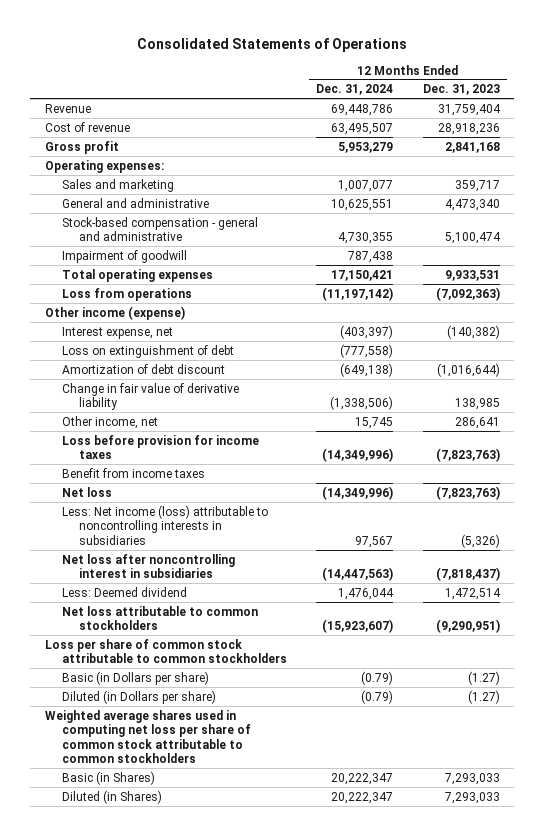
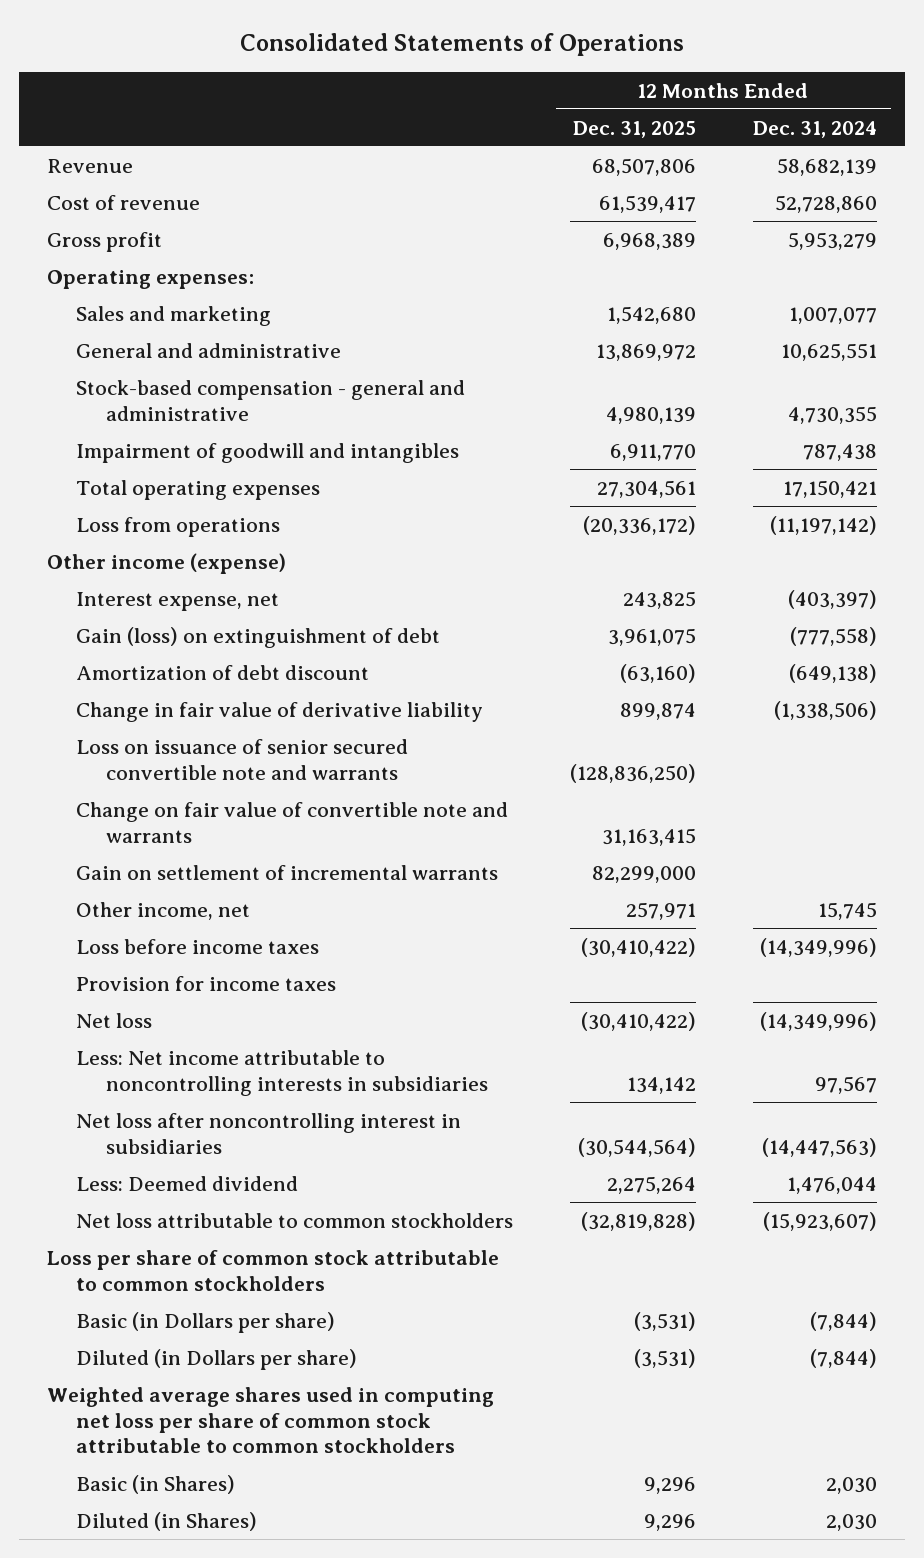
- | 12 Months Ended Dec. 31, 2024 | 12 Months Ended Dec. 31, 2023
+ | 12 Months Ended Dec. 31, 2025 | 12 Months Ended Dec. 31, 2024
- Revenue | 69,448,786 | 31,759,404
- Cost of revenue | 63,495,507 | 28,918,236
+ Revenue | 68,507,806 | 58,682,139
+ Cost of revenue | 61,539,417 | 52,728,860
- Impairment of goodwill | 787,438 |
+ Impairment of goodwill and intangibles | 6,911,770 | 787,438
- Loss on extinguishment of debt | (777,558) |
+ Gain (loss) on extinguishment of debt | 3,961,075 | (777,558)
+ Loss on issuance of senior secured convertible note and warrants | (128,836,250) |
+ Change on fair value of convertible note and warrants | 31,163,415 |
+ Gain on settlement of incremental warrants | 82,299,000 |
- Loss before provision for income taxes | (14,349,996) | (7,823,763)
- Benefit from income taxes
+ Loss before income taxes | (30,410,422) | (14,349,996)
+ Provision for income taxes
- Less: Net income (loss) attributable to noncontrolling interests in subsidiaries | 97,567 | (5,326)
+ Less: Net income attributable to noncontrolling interests in subsidiaries | 134,142 | 97,567
- Basic (in Dollars per share) | (0.79) | (1.27)
- Diluted (in Dollars per share) | (0.79) | (1.27)
+ Basic (in Dollars per share) | (3,531) | (7,844)
+ Diluted (in Dollars per share) | (3,531) | (7,844)
- Basic (in Shares) | 20,222,347 | 7,293,033
- Diluted (in Shares) | 20,222,347 | 7,293,033
+ Basic (in Shares) | 9,296 | 2,030
+ Diluted (in Shares) | 9,296 | 2,030

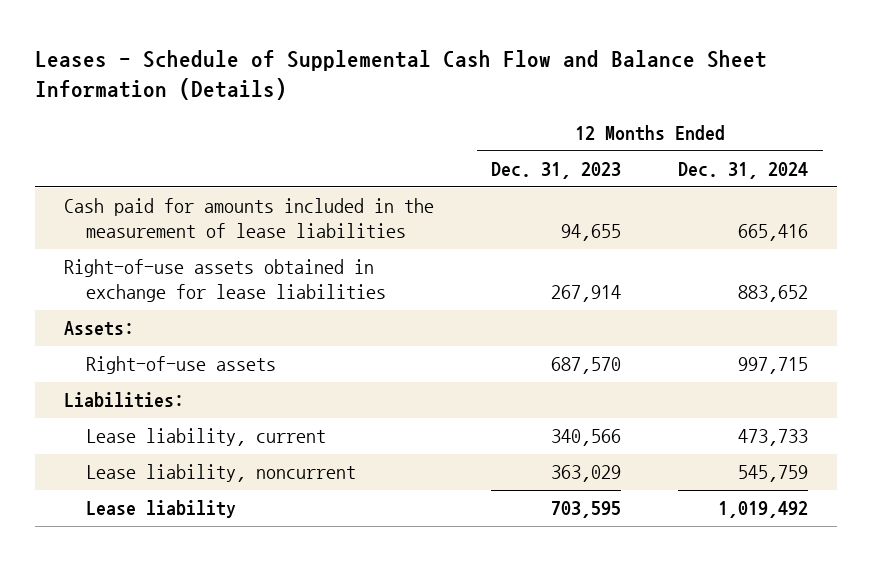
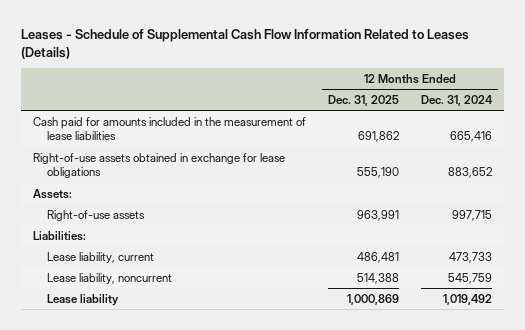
- Leases - Schedule of Supplemental Cash Flow and Balance Sheet Information (Details)
+ Leases - Schedule of Supplemental Cash Flow Information Related to Leases (Details)
- | 12 Months Ended Dec. 31, 2023 | 12 Months Ended Dec. 31, 2024
+ | 12 Months Ended Dec. 31, 2025 | 12 Months Ended Dec. 31, 2024
- Right-of-use assets obtained in exchange for lease liabilities | 267,914 | 883,652
+ Right-of-use assets obtained in exchange for lease obligations | 555,190 | 883,652

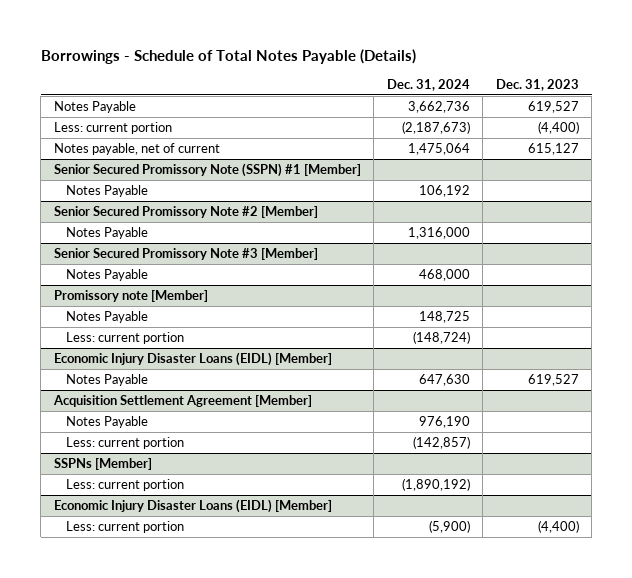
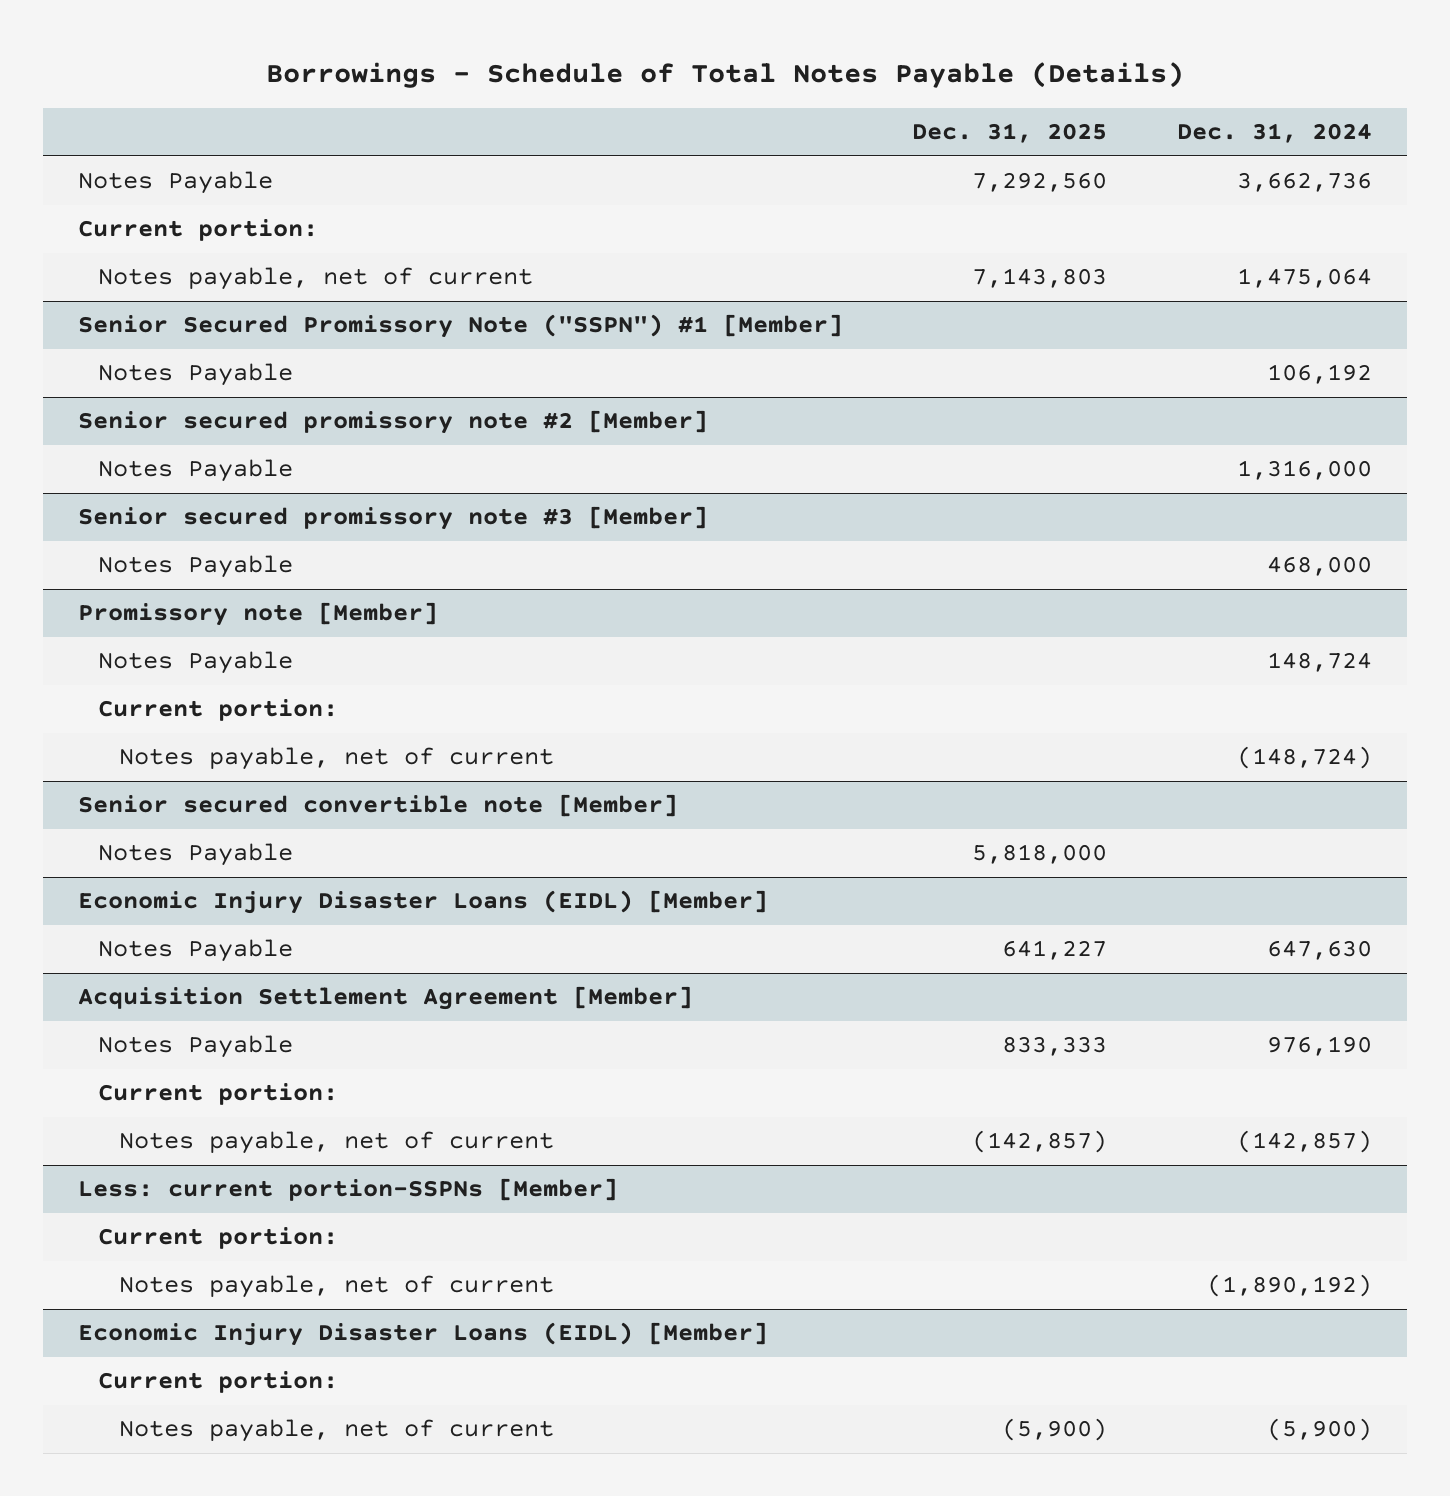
- | Dec. 31, 2024 | Dec. 31, 2023
+ | Dec. 31, 2025 | Dec. 31, 2024
- Less: current portion | (2,187,673) | (4,400)
+ Current portion:
- Senior Secured Promissory Note (SSPN) #1 [Member]
+ Senior Secured Promissory Note ("SSPN") #1 [Member]
- Senior Secured Promissory Note #2 [Member]
+ Senior secured promissory note #2 [Member]
- Senior Secured Promissory Note #3 [Member]
+ Senior secured promissory note #3 [Member]
@ Promissory note [Member]
- Notes Payable | 148,725 |
- Less: current portion | (148,724) |
+ Notes Payable | | 148,724
+ Current portion:
+ Notes payable, net of current | | (148,724)
+ Senior secured convertible note [Member]
+ Notes Payable | 5,818,000 |
@ Acquisition Settlement Agreement [Member]
- Less: current portion | (142,857) |
- SSPNs [Member]
- Less: current portion | (1,890,192) |
@ Acquisition Settlement Agreement [Member]
+ Current portion:
+ Notes payable, net of current | (142,857) | (142,857)
+ Less: current portion-SSPNs [Member]
+ Current portion:
+ Notes payable, net of current | | (1,890,192)
@ Economic Injury Disaster Loans (EIDL) [Member]
- Less: current portion | (5,900) | (4,400)
+ Current portion:
+ Notes payable, net of current | (5,900) | (5,900)

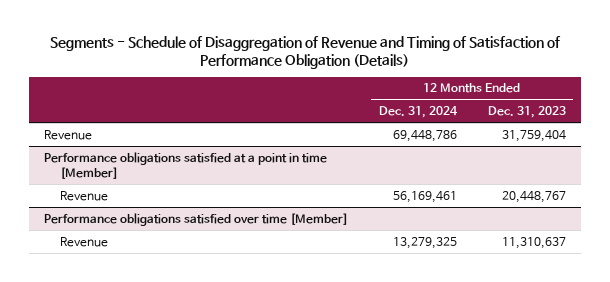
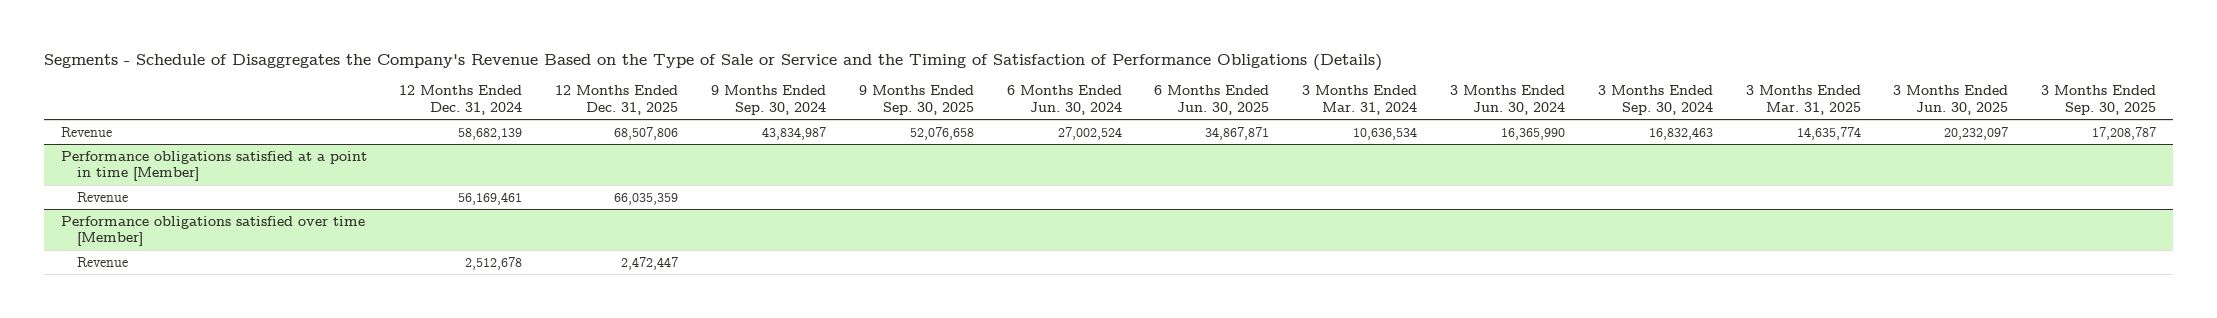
- Segments - Schedule of Disaggregation of Revenue and Timing of Satisfaction of Performance Obligation (Details)
+ Segments - Schedule of Disaggregates the Company's Revenue Based on the Type of Sale or Service and the Timing of Satisfaction of Performance Obligations (Details)
- | 12 Months Ended Dec. 31, 2024 | 12 Months Ended Dec. 31, 2023
+ | 12 Months Ended Dec. 31, 2024 | 12 Months Ended Dec. 31, 2025 | 9 Months Ended Sep. 30, 2024 | 9 Months Ended Sep. 30, 2025 | 6 Months Ended Jun. 30, 2024 | 6 Months Ended Jun. 30, 2025 | 3 Months Ended Mar. 31, 2024 | 3 Months Ended Jun. 30, 2024 | 3 Months Ended Sep. 30, 2024 | 3 Months Ended Mar. 31, 2025 | 3 Months Ended Jun. 30, 2025 | 3 Months Ended Sep. 30, 2025
- Revenue | 69,448,786 | 31,759,404
+ Revenue | 58,682,139 | 68,507,806 | 43,834,987 | 52,076,658 | 27,002,524 | 34,867,871 | 10,636,534 | 16,365,990 | 16,832,463 | 14,635,774 | 20,232,097 | 17,208,787
@ Performance obligations satisfied over time [Member]
- Revenue | 13,279,325 | 11,310,637
+ Revenue | 2,512,678 | 2,472,447 | | | | | | | | | |

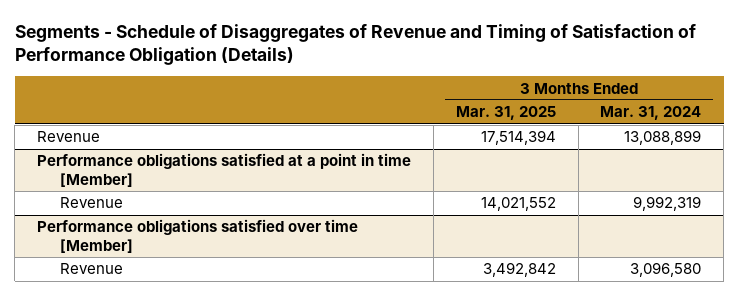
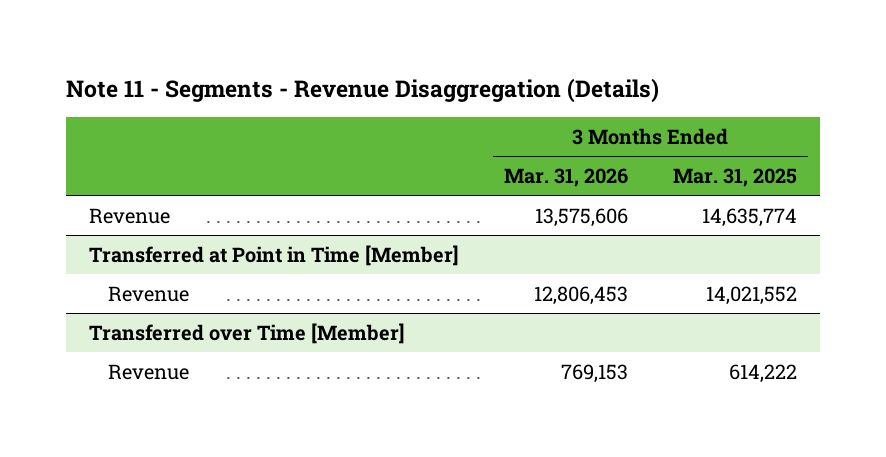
- Segments - Schedule of Disaggregates of Revenue and Timing of Satisfaction of Performance Obligation (Details)
+ Note 11 - Segments - Revenue Disaggregation (Details)
- | 3 Months Ended Mar. 31, 2025 | 3 Months Ended Mar. 31, 2024
+ | 3 Months Ended Mar. 31, 2026 | 3 Months Ended Mar. 31, 2025
- Revenue | 17,514,394 | 13,088,899
- Performance obligations satisfied at a point in time [Member]
+ Revenue | 13,575,606 | 14,635,774
+ Transferred at Point in Time [Member]
- Performance obligations satisfied over time [Member]
- Revenue | 3,492,842 | 3,096,580
+ Transferred over Time [Member]
+ Revenue | 769,153 | 614,222

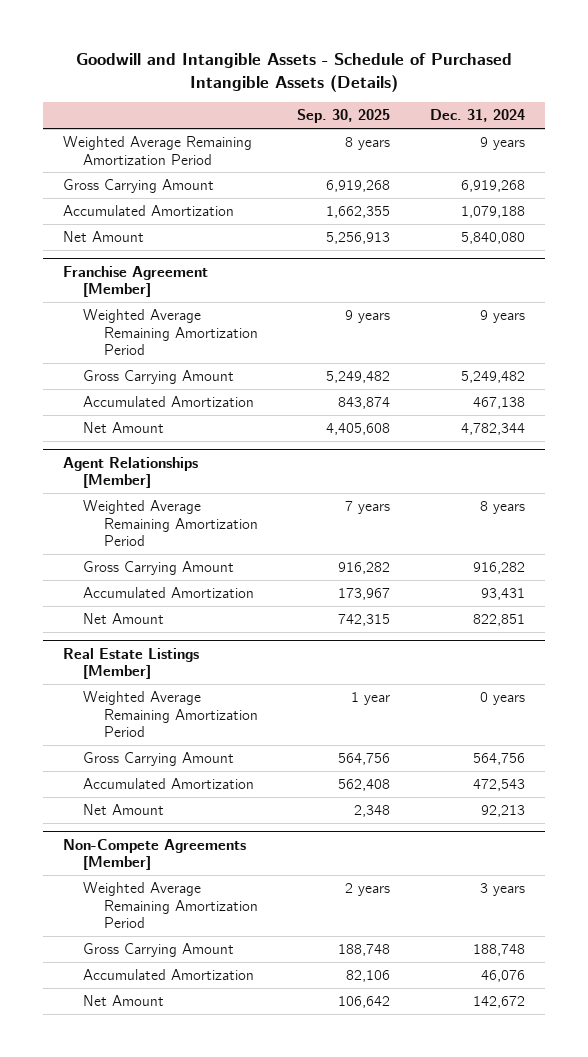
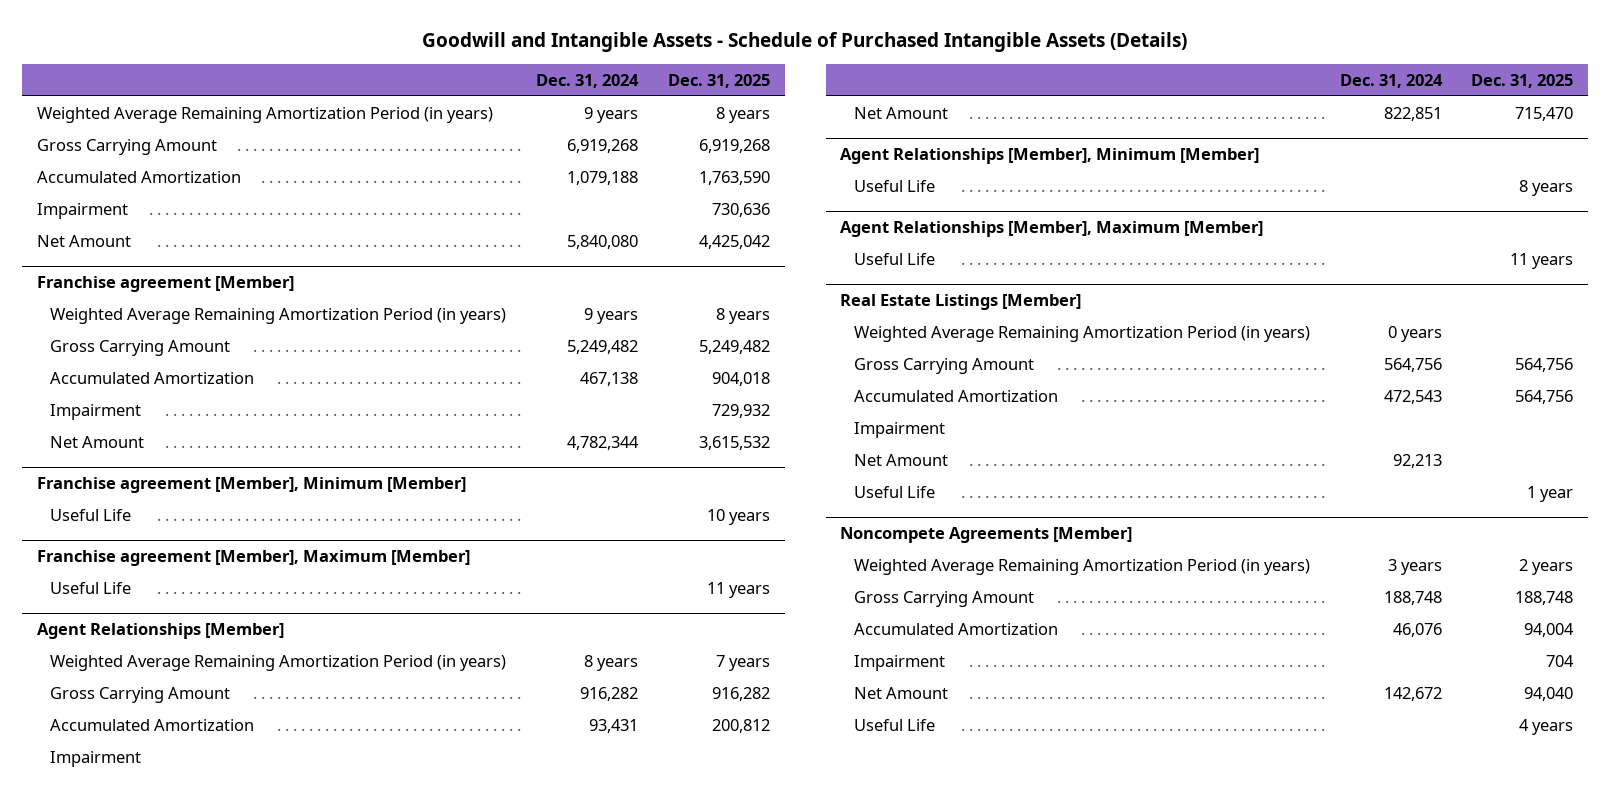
- | Sep. 30, 2025 | Dec. 31, 2024
+ | Dec. 31, 2024 | Dec. 31, 2025
- Weighted Average Remaining Amortization Period | 8 years | 9 years
+ Weighted Average Remaining Amortization Period (in years) | 9 years | 8 years
+ Impairment | | 730,636
- Franchise Agreement [Member]
- Weighted Average Remaining Amortization Period | 9 years | 9 years
+ Franchise agreement [Member]
+ Weighted Average Remaining Amortization Period (in years) | 9 years | 8 years
+ Impairment | | 729,932
+ Franchise agreement [Member], Minimum [Member]
+ Useful Life | | 10 years
+ Franchise agreement [Member], Maximum [Member]
+ Useful Life | | 11 years
@ Agent Relationships [Member]
- Weighted Average Remaining Amortization Period | 7 years | 8 years
+ Weighted Average Remaining Amortization Period (in years) | 8 years | 7 years
+ Impairment
+ Agent Relationships [Member], Minimum [Member]
+ Useful Life | | 8 years
+ Agent Relationships [Member], Maximum [Member]
+ Useful Life | | 11 years
@ Real Estate Listings [Member]
- Weighted Average Remaining Amortization Period | 1 year | 0 years
+ Weighted Average Remaining Amortization Period (in years) | 0 years |
+ Impairment
- Non-Compete Agreements [Member]
- Weighted Average Remaining Amortization Period | 2 years | 3 years
@ Real Estate Listings [Member]
+ Useful Life | | 1 year
+ Noncompete Agreements [Member]
+ Weighted Average Remaining Amortization Period (in years) | 3 years | 2 years
+ Impairment | | 704
+ Useful Life | | 4 years

